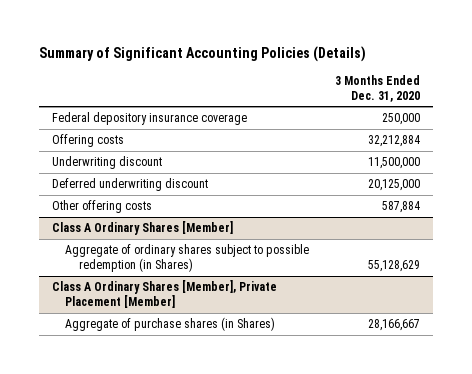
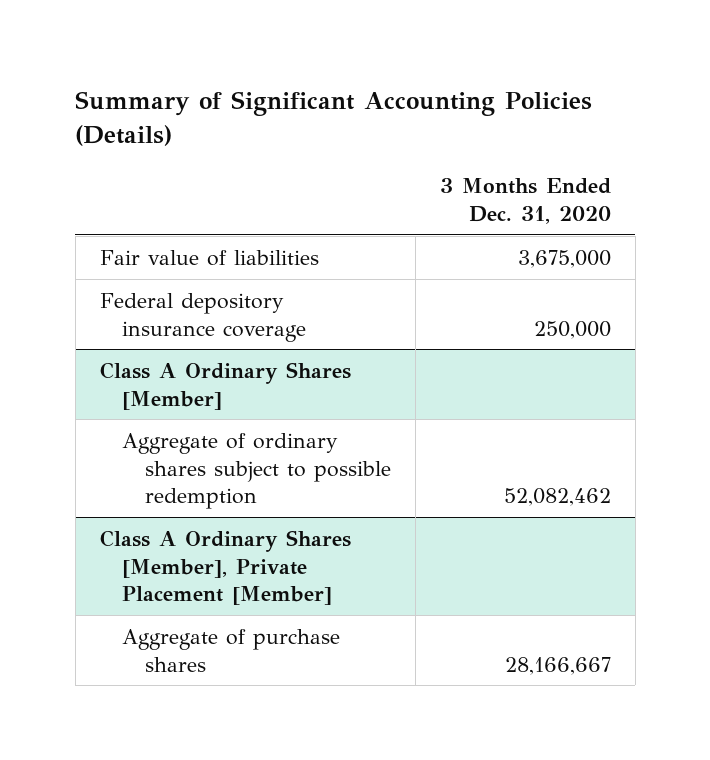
+ Fair value of liabilities | 3,675,000
- Offering costs | 32,212,884
- Underwriting discount | 11,500,000
- Deferred underwriting discount | 20,125,000
- Other offering costs | 587,884
@ Class A Ordinary Shares [Member]
- Aggregate of ordinary shares subject to possible redemption (in Shares) | 55,128,629
+ Aggregate of ordinary shares subject to possible redemption | 52,082,462
@ Class A Ordinary Shares [Member], Private Placement [Member]
- Aggregate of purchase shares (in Shares) | 28,166,667
+ Aggregate of purchase shares | 28,166,667

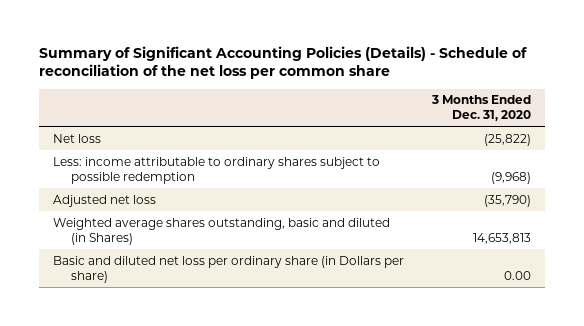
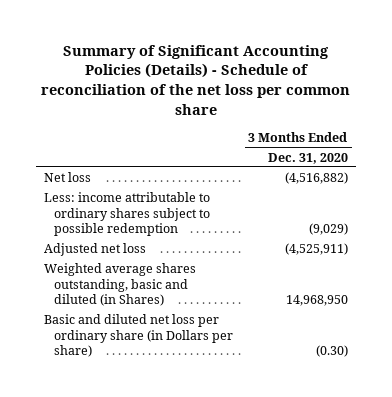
- Net loss | (25,822)
- Less: income attributable to ordinary shares subject to possible redemption | (9,968)
- Adjusted net loss | (35,790)
- Weighted average shares outstanding, basic and diluted (in Shares) | 14,653,813
- Basic and diluted net loss per ordinary share (in Dollars per share) | 0.00
+ Net loss | (4,516,882)
+ Less: income attributable to ordinary shares subject to possible redemption | (9,029)
+ Adjusted net loss | (4,525,911)
+ Weighted average shares outstanding, basic and diluted (in Shares) | 14,968,950
+ Basic and diluted net loss per ordinary share (in Dollars per share) | (0.30)

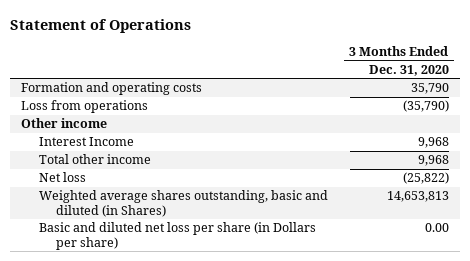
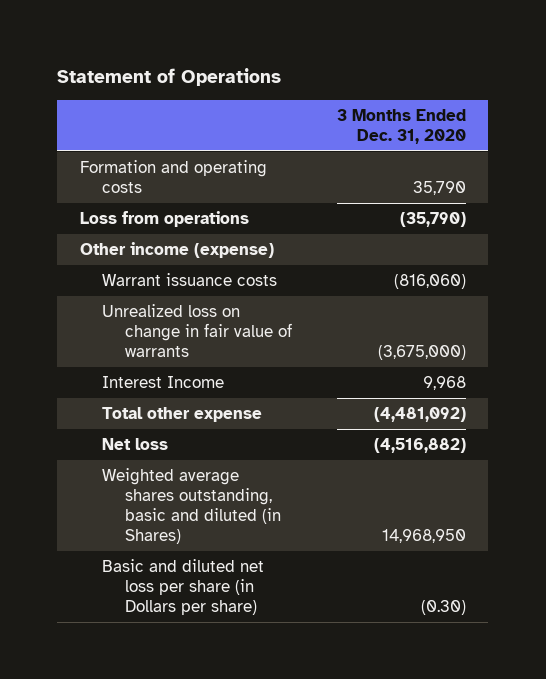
- Other income
+ Other income (expense)
+ Warrant issuance costs | (816,060)
+ Unrealized loss on change in fair value of warrants | (3,675,000)
- Total other income | 9,968
- Net loss | (25,822)
- Weighted average shares outstanding, basic and diluted (in Shares) | 14,653,813
- Basic and diluted net loss per share (in Dollars per share) | 0.00
+ Total other expense | (4,481,092)
+ Net loss | (4,516,882)
+ Weighted average shares outstanding, basic and diluted (in Shares) | 14,968,950
+ Basic and diluted net loss per share (in Dollars per share) | (0.30)

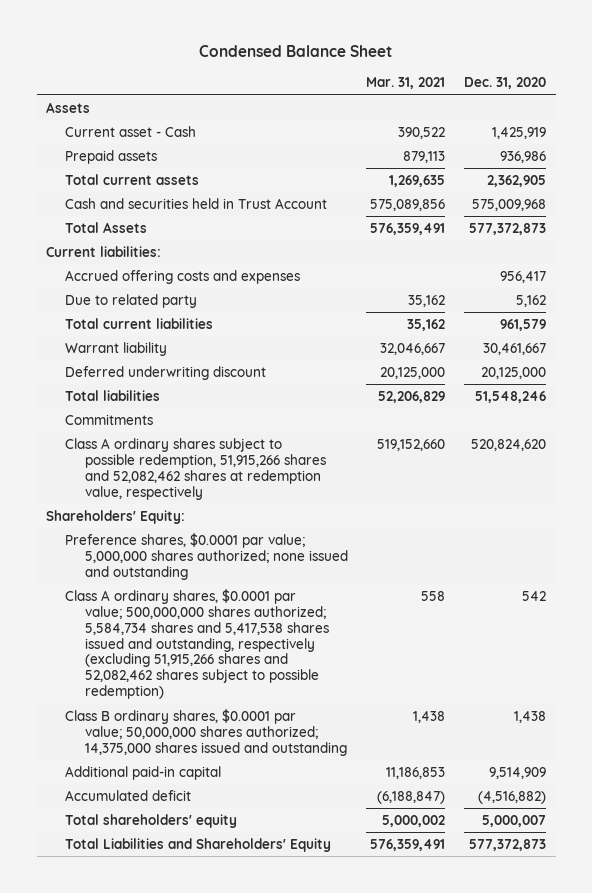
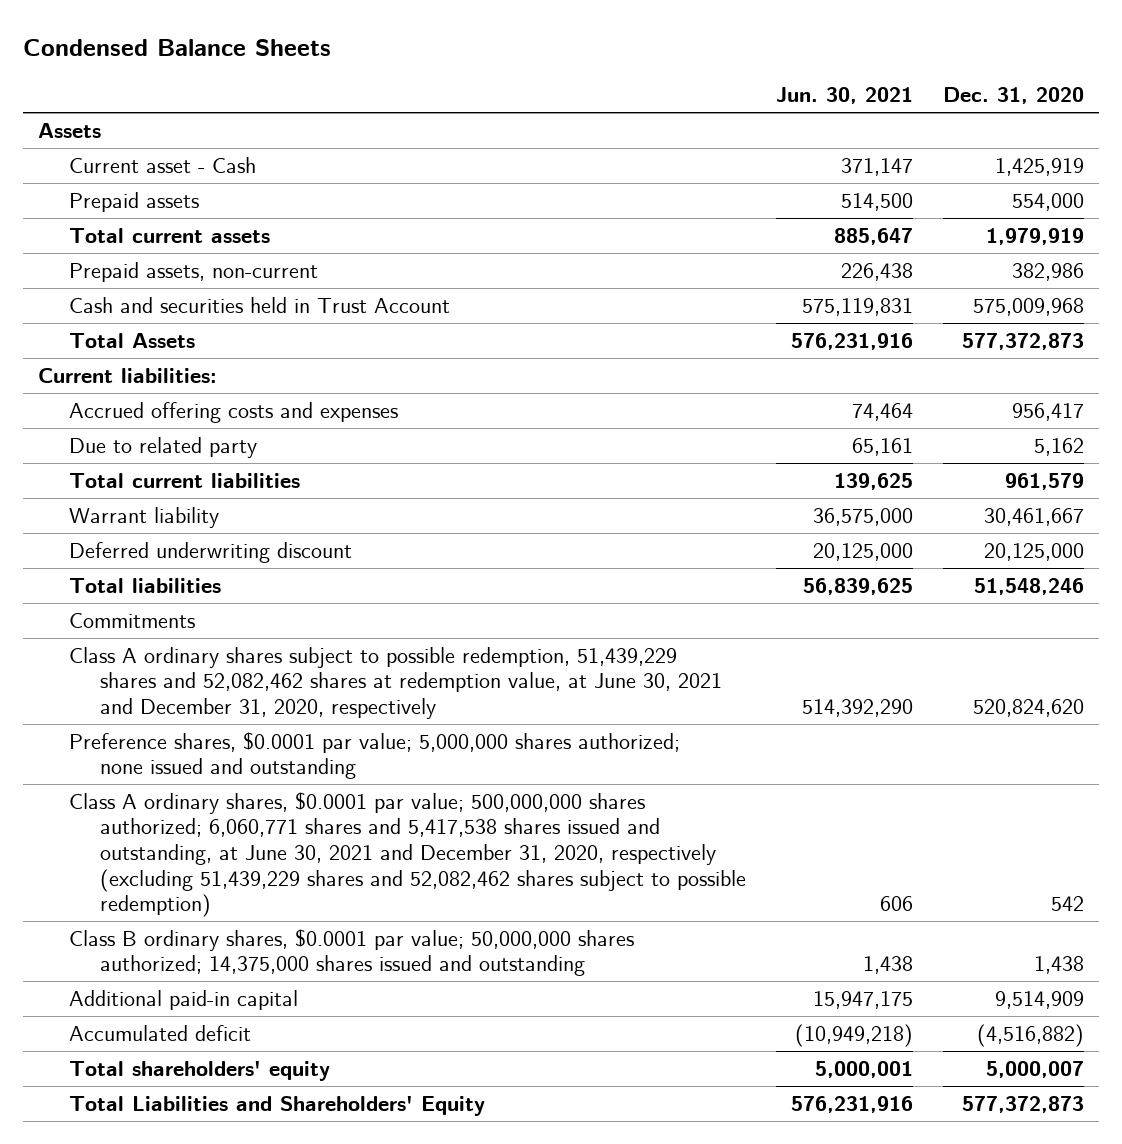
- Condensed Balance Sheet
+ Condensed Balance Sheets
- | Mar. 31, 2021 | Dec. 31, 2020
+ | Jun. 30, 2021 | Dec. 31, 2020
- Prepaid assets | 879,113 | 936,986
- Total current assets | 1,269,635 | 2,362,905
+ Prepaid assets | 514,500 | 554,000
+ Total current assets | 885,647 | 1,979,919
+ Prepaid assets, non-current | 226,438 | 382,986
- Class A ordinary shares subject to possible redemption, 51,915,266 shares and 52,082,462 shares at redemption value, respectively | 519,152,660 | 520,824,620
- Shareholders' Equity:
+ Class A ordinary shares subject to possible redemption, 51,439,229 shares and 52,082,462 shares at redemption value, at June 30, 2021 and December 31, 2020, respectively | 514,392,290 | 520,824,620
- Class A ordinary shares, $0.0001 par value; 500,000,000 shares authorized; 5,584,734 shares and 5,417,538 shares issued and outstanding, respectively (excluding 51,915,266 shares and 52,082,462 shares subject to possible redemption) | 558 | 542
+ Class A ordinary shares, $0.0001 par value; 500,000,000 shares authorized; 6,060,771 shares and 5,417,538 shares issued and outstanding, at June 30, 2021 and December 31, 2020, respectively (excluding 51,439,229 shares and 52,082,462 shares subject to possible redemption) | 606 | 542

